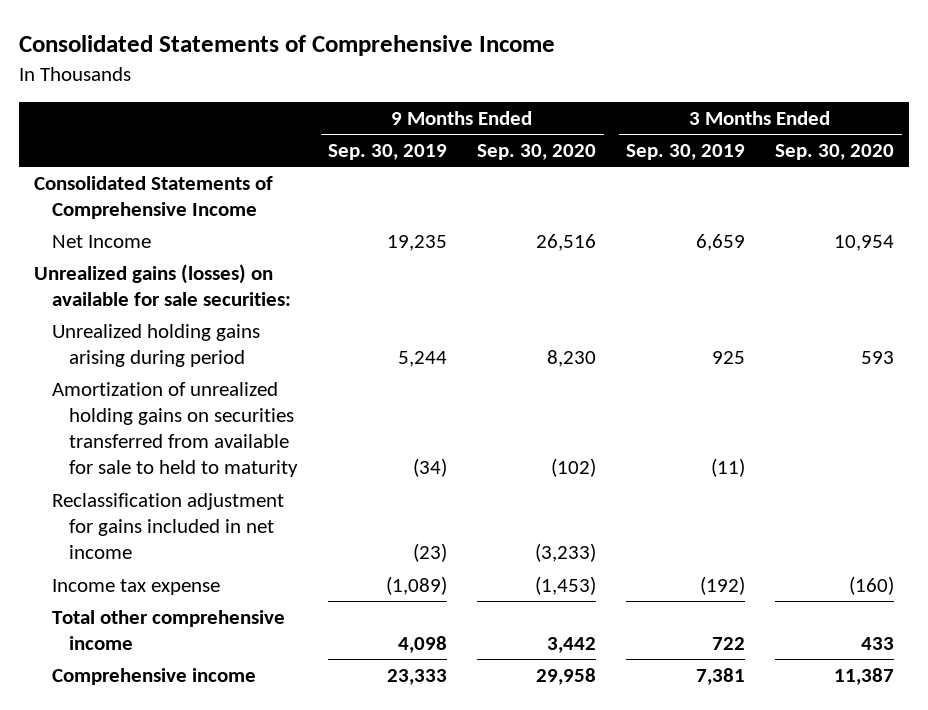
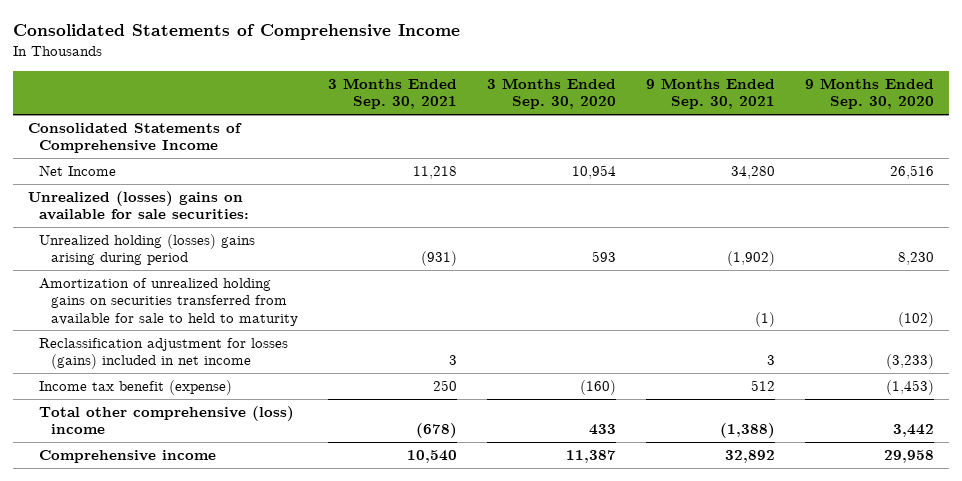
- | 9 Months Ended Sep. 30, 2019 | 9 Months Ended Sep. 30, 2020 | 3 Months Ended Sep. 30, 2019 | 3 Months Ended Sep. 30, 2020
+ | 3 Months Ended Sep. 30, 2021 | 3 Months Ended Sep. 30, 2020 | 9 Months Ended Sep. 30, 2021 | 9 Months Ended Sep. 30, 2020
- Unrealized gains (losses) on available for sale securities:
- Unrealized holding gains arising during period | 5,244 | 8,230 | 925 | 593
+ Unrealized (losses) gains on available for sale securities:
+ Unrealized holding (losses) gains arising during period | (931) | 593 | (1,902) | 8,230
- Reclassification adjustment for gains included in net income | (23) | (3,233) | |
- Income tax expense | (1,089) | (1,453) | (192) | (160)
- Total other comprehensive income | 4,098 | 3,442 | 722 | 433
+ Reclassification adjustment for losses (gains) included in net income | 3 | | 3 | (3,233)
+ Income tax benefit (expense) | 250 | (160) | 512 | (1,453)
+ Total other comprehensive (loss) income | (678) | 433 | (1,388) | 3,442

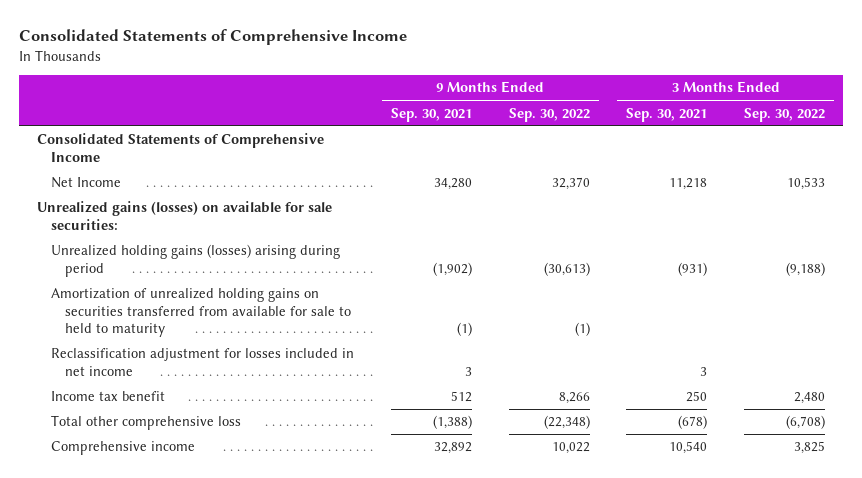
- | 3 Months Ended Sep. 30, 2021 | 3 Months Ended Sep. 30, 2020 | 9 Months Ended Sep. 30, 2021 | 9 Months Ended Sep. 30, 2020
+ | 9 Months Ended Sep. 30, 2021 | 9 Months Ended Sep. 30, 2022 | 3 Months Ended Sep. 30, 2021 | 3 Months Ended Sep. 30, 2022
- Unrealized (losses) gains on available for sale securities:
- Unrealized holding (losses) gains arising during period | (931) | 593 | (1,902) | 8,230
+ Unrealized gains (losses) on available for sale securities:
+ Unrealized holding gains (losses) arising during period | (1,902) | (30,613) | (931) | (9,188)
- Reclassification adjustment for losses (gains) included in net income | 3 | | 3 | (3,233)
- Income tax benefit (expense) | 250 | (160) | 512 | (1,453)
- Total other comprehensive (loss) income | (678) | 433 | (1,388) | 3,442
+ Reclassification adjustment for losses included in net income | 3 | | 3 |
+ Income tax benefit | 512 | 8,266 | 250 | 2,480
+ Total other comprehensive loss | (1,388) | (22,348) | (678) | (6,708)

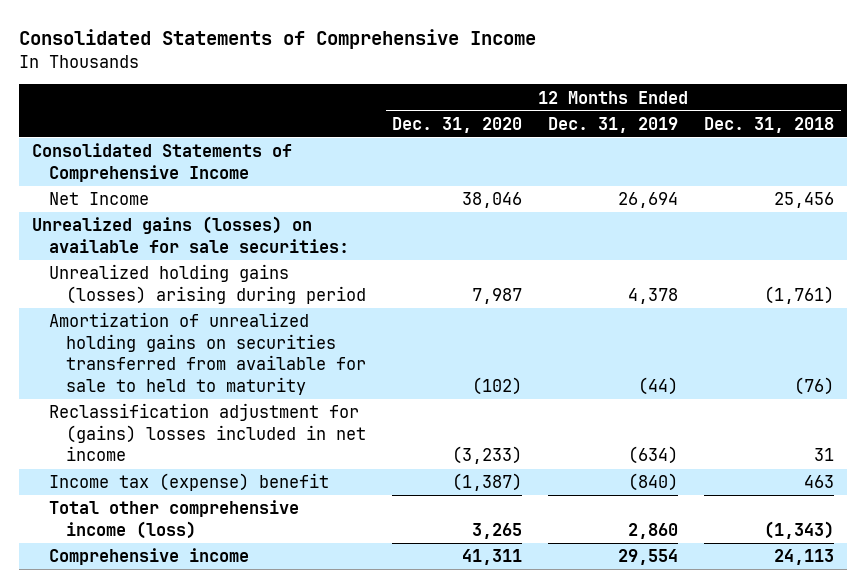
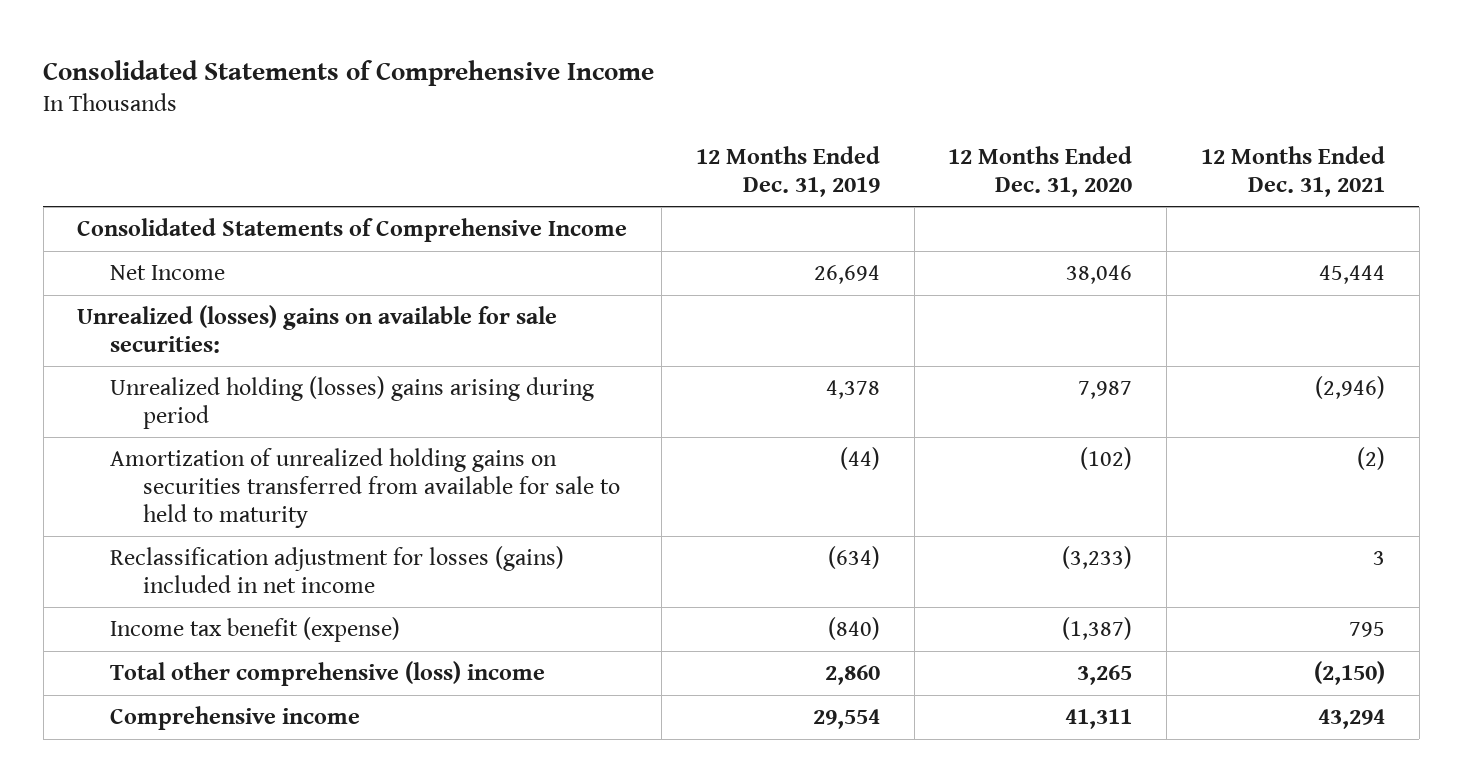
- | 12 Months Ended Dec. 31, 2020 | 12 Months Ended Dec. 31, 2019 | 12 Months Ended Dec. 31, 2018
+ | 12 Months Ended Dec. 31, 2019 | 12 Months Ended Dec. 31, 2020 | 12 Months Ended Dec. 31, 2021
- Unrealized gains (losses) on available for sale securities:
- Unrealized holding gains (losses) arising during period | 7,987 | 4,378 | (1,761)
+ Unrealized (losses) gains on available for sale securities:
+ Unrealized holding (losses) gains arising during period | 4,378 | 7,987 | (2,946)
- Reclassification adjustment for (gains) losses included in net income | (3,233) | (634) | 31
- Income tax (expense) benefit | (1,387) | (840) | 463
- Total other comprehensive income (loss) | 3,265 | 2,860 | (1,343)
+ Reclassification adjustment for losses (gains) included in net income | (634) | (3,233) | 3
+ Income tax benefit (expense) | (840) | (1,387) | 795
+ Total other comprehensive (loss) income | 2,860 | 3,265 | (2,150)

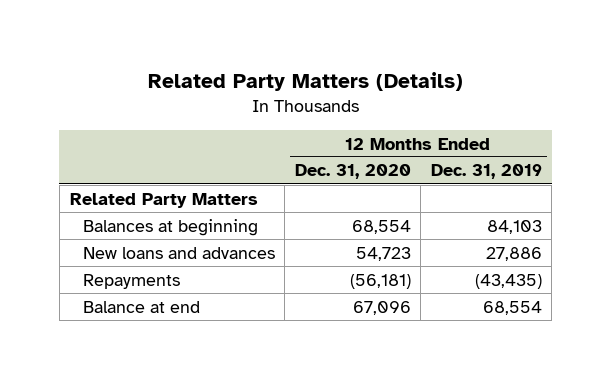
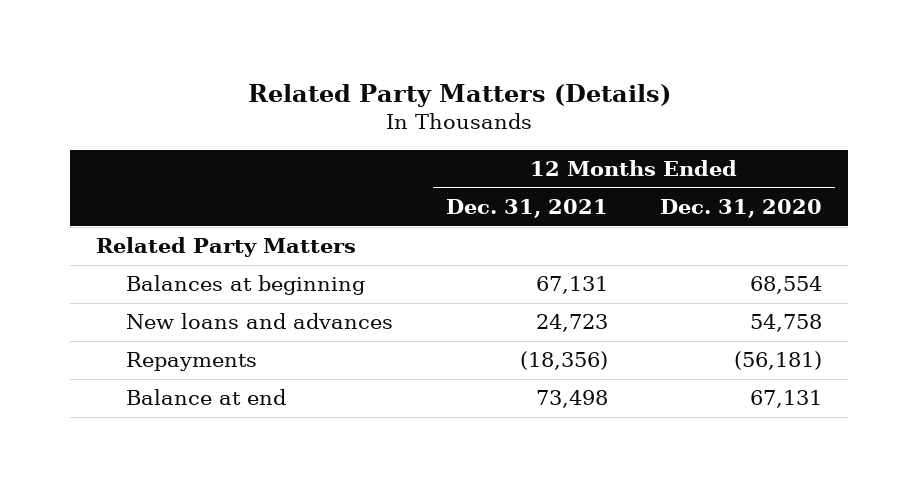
- | 12 Months Ended Dec. 31, 2020 | 12 Months Ended Dec. 31, 2019
+ | 12 Months Ended Dec. 31, 2021 | 12 Months Ended Dec. 31, 2020
- New loans and advances | 54,723 | 27,886
+ New loans and advances | 24,723 | 54,758
- Balance at end | 67,096 | 68,554
+ Balance at end | 73,498 | 67,131

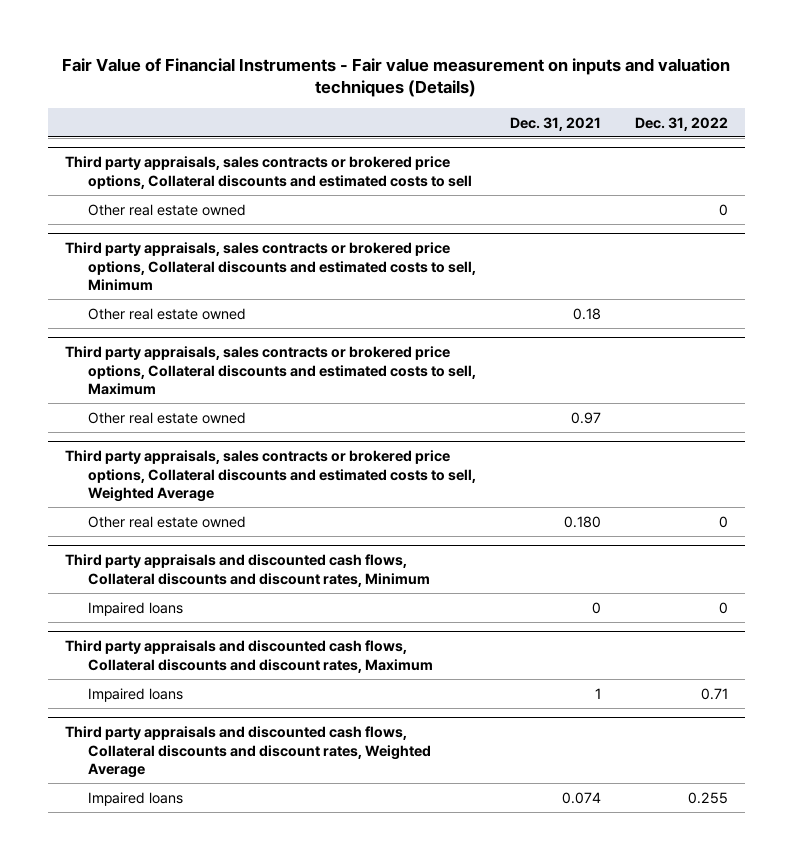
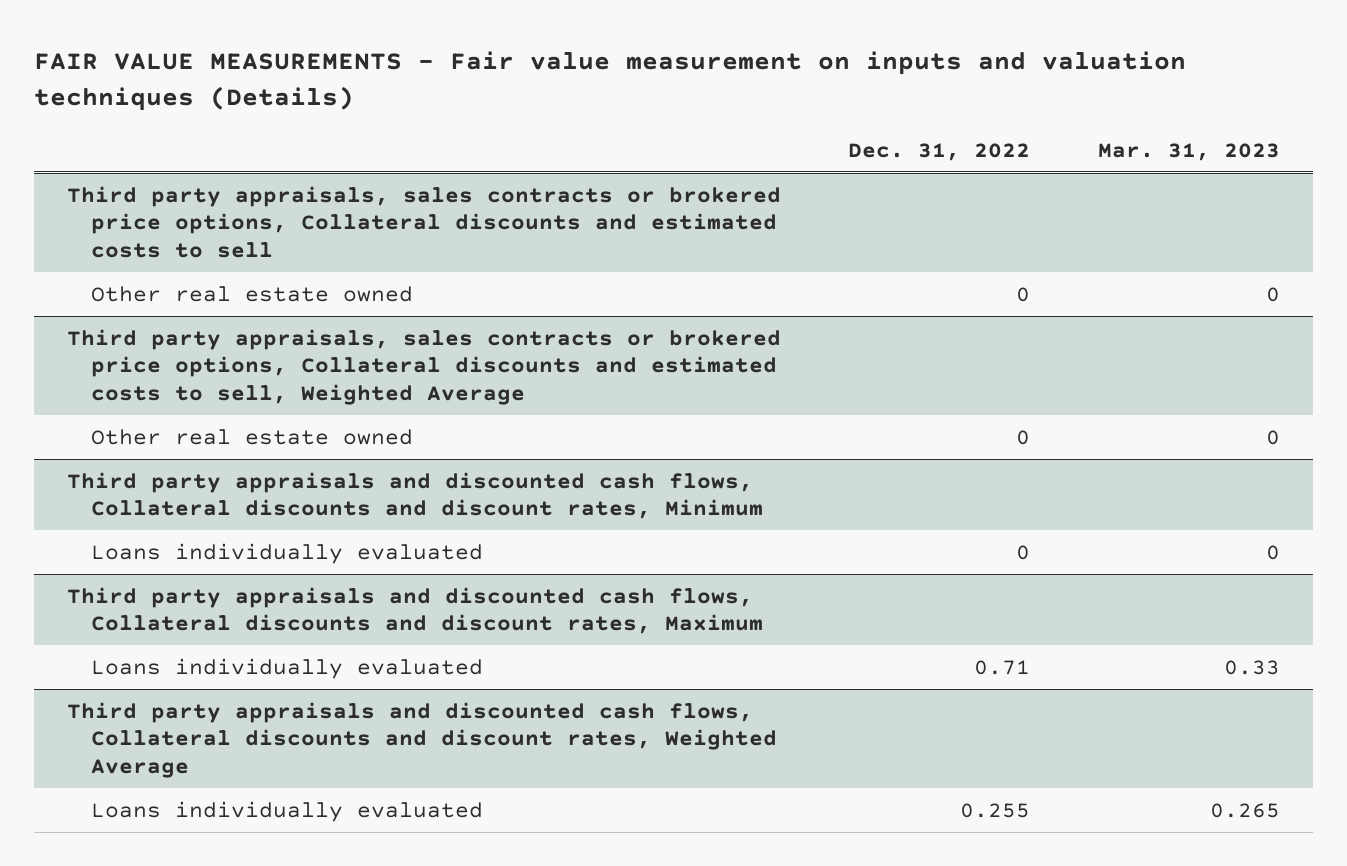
- Fair Value of Financial Instruments - Fair value measurement on inputs and valuation techniques (Details)
+ FAIR VALUE MEASUREMENTS - Fair value measurement on inputs and valuation techniques (Details)
- | Dec. 31, 2021 | Dec. 31, 2022
+ | Dec. 31, 2022 | Mar. 31, 2023
- Third party appraisals, sales contracts or brokered price options, Collateral discounts and estimated costs to sell, Minimum
- Other real estate owned | 0.18 |
- Third party appraisals, sales contracts or brokered price options, Collateral discounts and estimated costs to sell, Maximum
- Other real estate owned | 0.97 |
@ Third party appraisals and discounted cash flows, Collateral discounts and discount rates, Minimum
- Impaired loans | 0 | 0
+ Loans individually evaluated | 0 | 0
@ Third party appraisals and discounted cash flows, Collateral discounts and discount rates, Maximum
- Impaired loans | 1 | 0.71
+ Loans individually evaluated | 0.71 | 0.33
@ Third party appraisals and discounted cash flows, Collateral discounts and discount rates, Weighted Average
- Impaired loans | 0.074 | 0.255
+ Loans individually evaluated | 0.255 | 0.265

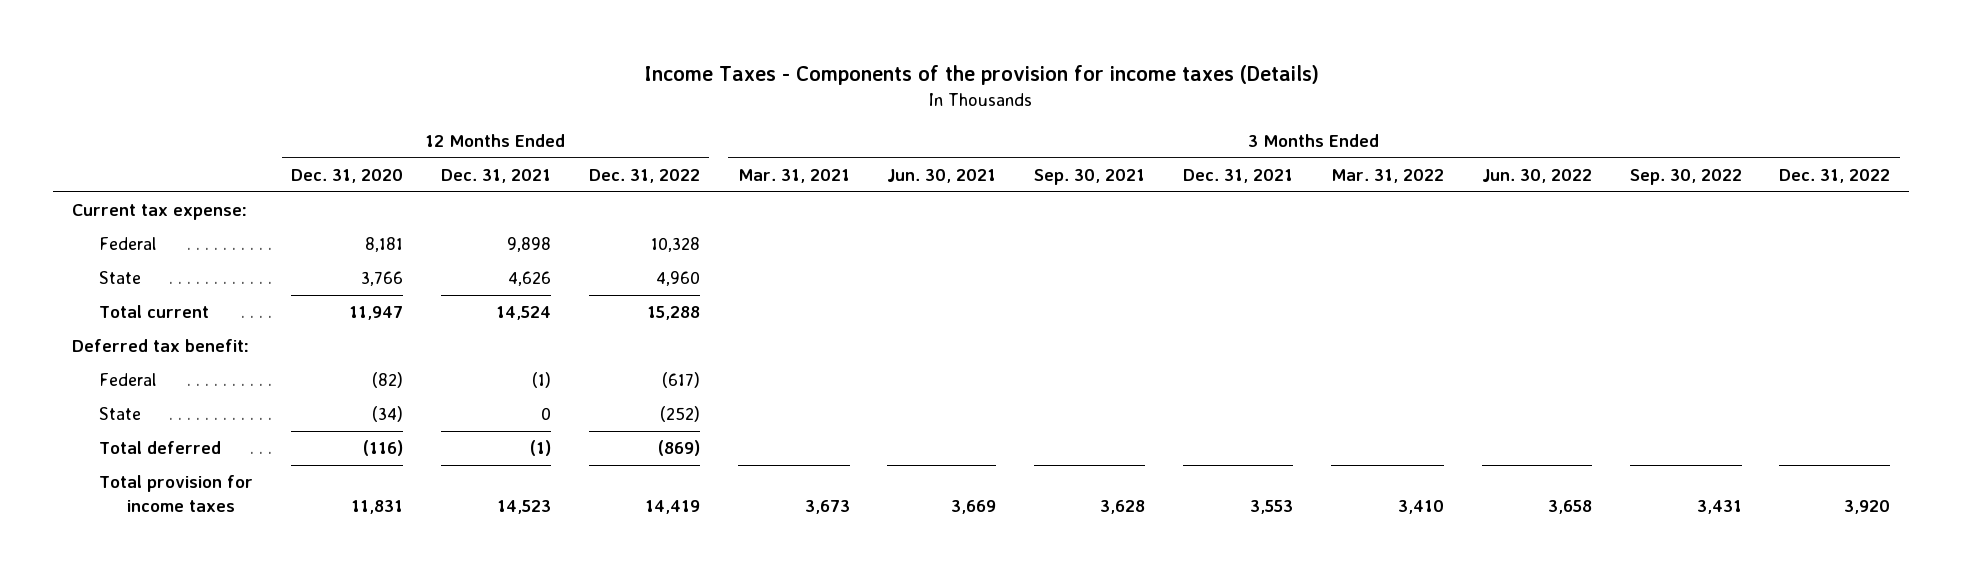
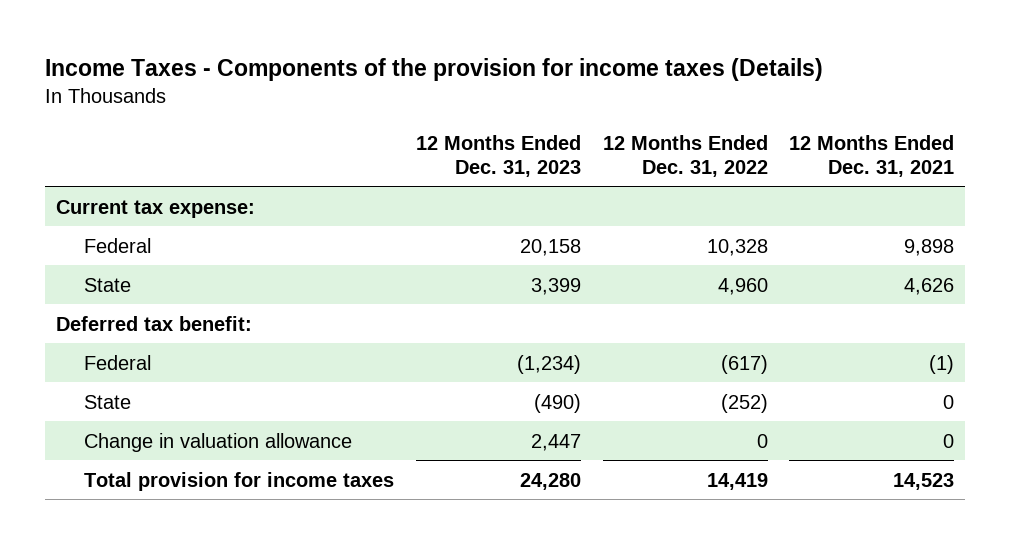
- | 12 Months Ended Dec. 31, 2020 | 12 Months Ended Dec. 31, 2021 | 12 Months Ended Dec. 31, 2022 | 3 Months Ended Mar. 31, 2021 | 3 Months Ended Jun. 30, 2021 | 3 Months Ended Sep. 30, 2021 | 3 Months Ended Dec. 31, 2021 | 3 Months Ended Mar. 31, 2022 | 3 Months Ended Jun. 30, 2022 | 3 Months Ended Sep. 30, 2022 | 3 Months Ended Dec. 31, 2022
+ | 12 Months Ended Dec. 31, 2023 | 12 Months Ended Dec. 31, 2022 | 12 Months Ended Dec. 31, 2021
- Total current | 11,947 | 14,524 | 15,288 | | | | | | | |
- Total deferred | (116) | (1) | (869) | | | | | | | |
+ Change in valuation allowance | 2,447 | 0 | 0

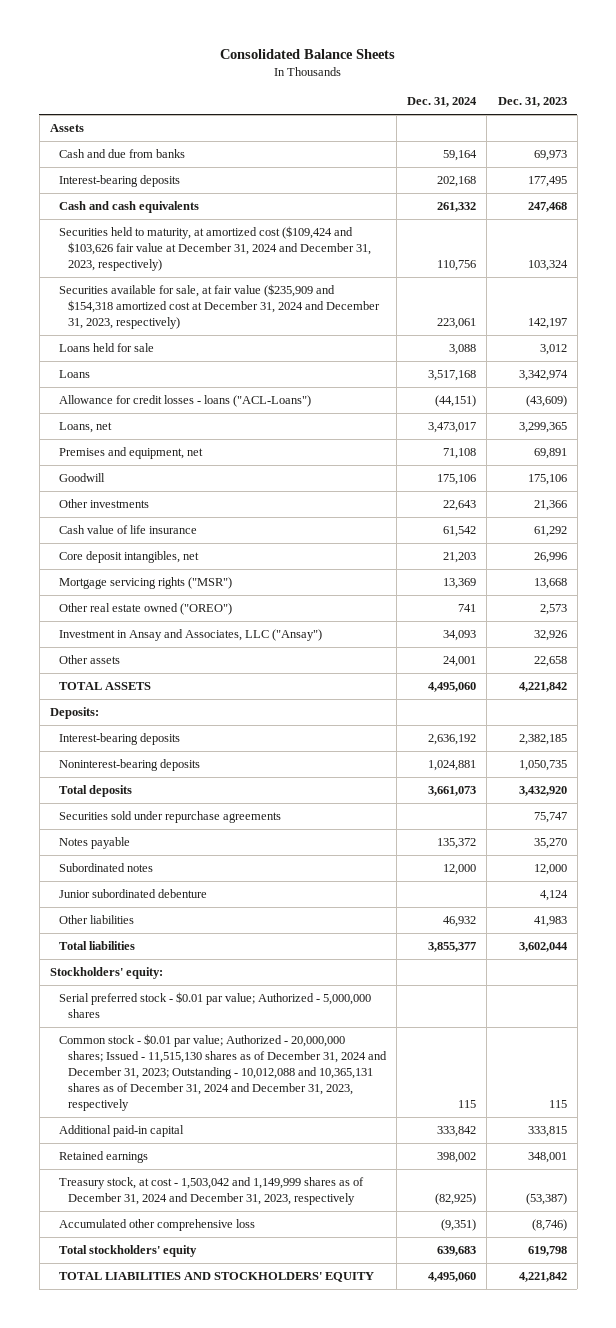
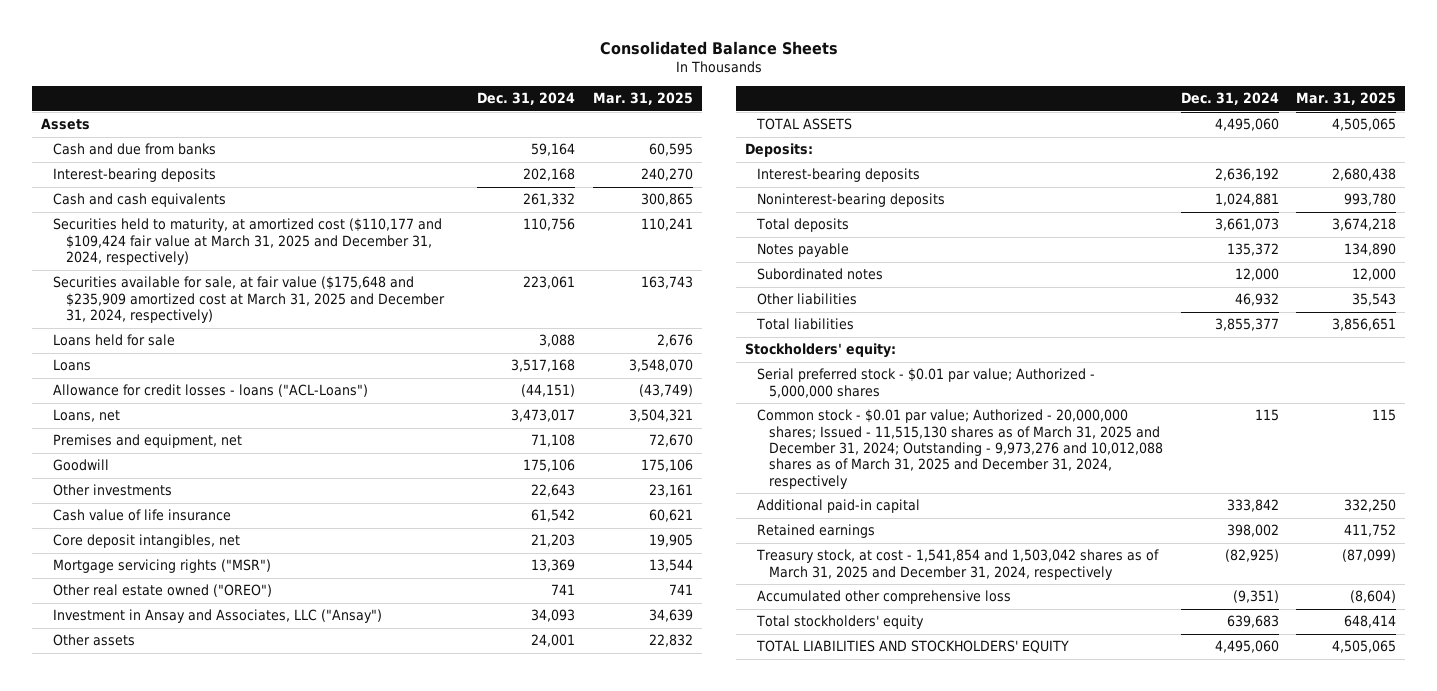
- | Dec. 31, 2024 | Dec. 31, 2023
+ | Dec. 31, 2024 | Mar. 31, 2025
- Securities held to maturity, at amortized cost ($109,424 and $103,626 fair value at December 31, 2024 and December 31, 2023, respectively) | 110,756 | 103,324
- Securities available for sale, at fair value ($235,909 and $154,318 amortized cost at December 31, 2024 and December 31, 2023, respectively) | 223,061 | 142,197
+ Securities held to maturity, at amortized cost ($110,177 and $109,424 fair value at March 31, 2025 and December 31, 2024, respectively) | 110,756 | 110,241
+ Securities available for sale, at fair value ($175,648 and $235,909 amortized cost at March 31, 2025 and December 31, 2024, respectively) | 223,061 | 163,743
- Securities sold under repurchase agreements | | 75,747
- Junior subordinated debenture | | 4,124
- Common stock - $0.01 par value; Authorized - 20,000,000 shares; Issued - 11,515,130 shares as of December 31, 2024 and December 31, 2023; Outstanding - 10,012,088 and 10,365,131 shares as of December 31, 2024 and December 31, 2023, respectively | 115 | 115
+ Common stock - $0.01 par value; Authorized - 20,000,000 shares; Issued - 11,515,130 shares as of March 31, 2025 and December 31, 2024; Outstanding - 9,973,276 and 10,012,088 shares as of March 31, 2025 and December 31, 2024, respectively | 115 | 115
- Treasury stock, at cost - 1,503,042 and 1,149,999 shares as of December 31, 2024 and December 31, 2023, respectively | (82,925) | (53,387)
+ Treasury stock, at cost - 1,541,854 and 1,503,042 shares as of March 31, 2025 and December 31, 2024, respectively | (82,925) | (87,099)

